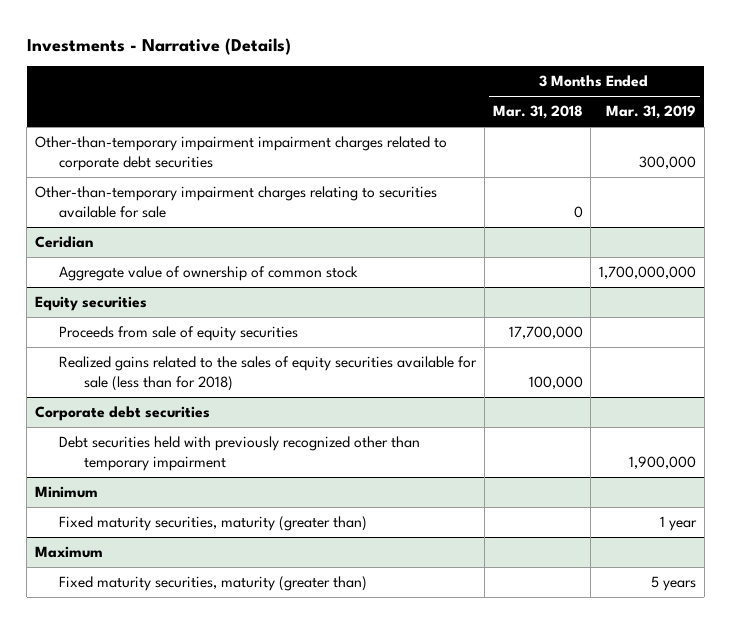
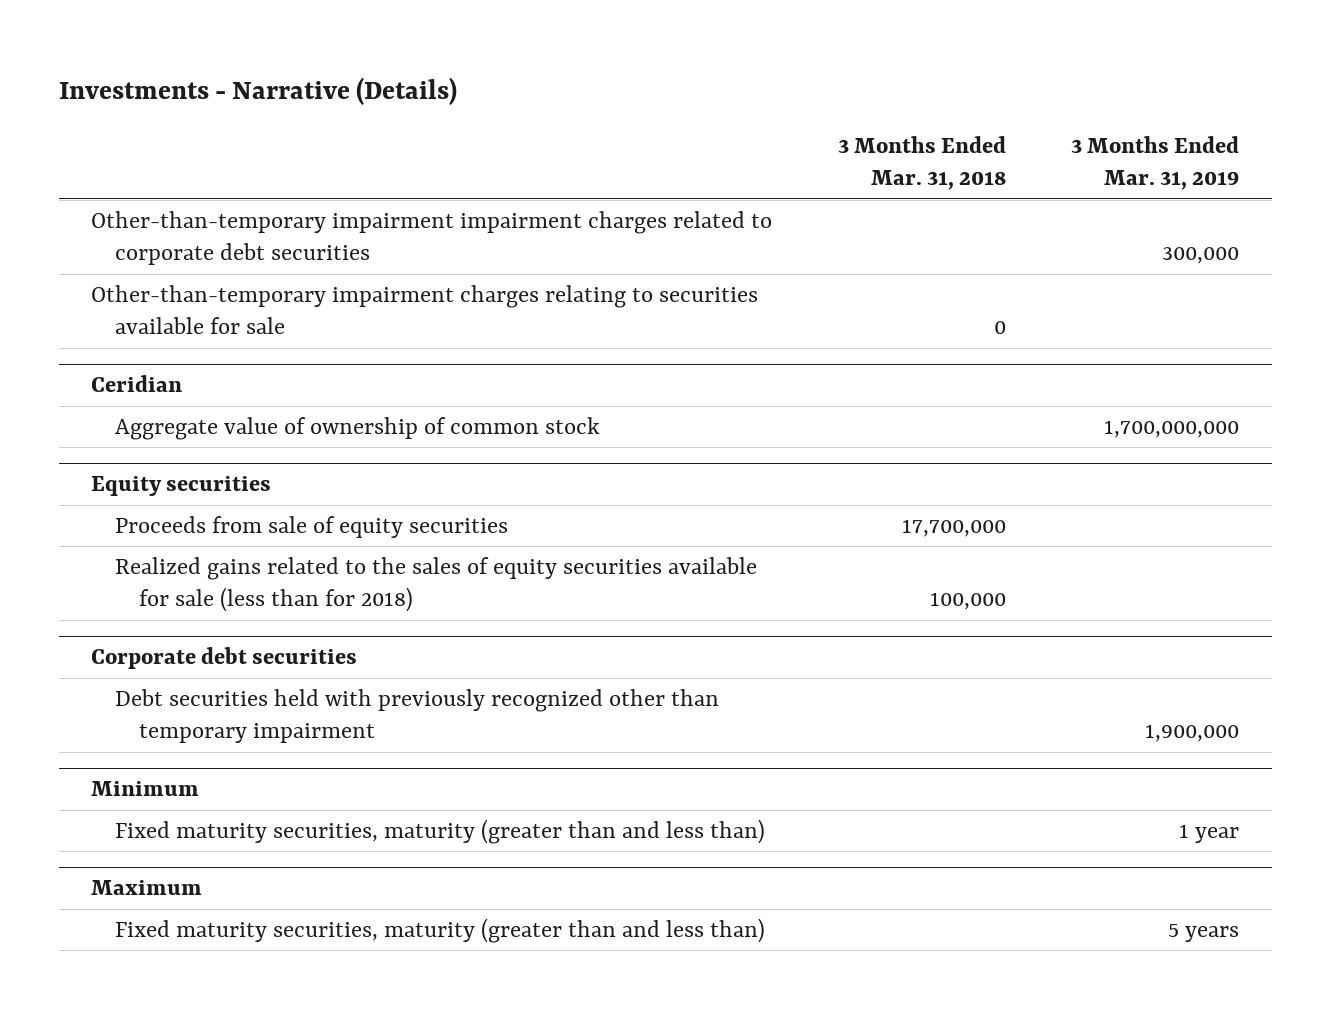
@ Minimum
- Fixed maturity securities, maturity (greater than) | | 1 year
+ Fixed maturity securities, maturity (greater than and less than) | | 1 year
@ Maximum
- Fixed maturity securities, maturity (greater than) | | 5 years
+ Fixed maturity securities, maturity (greater than and less than) | | 5 years

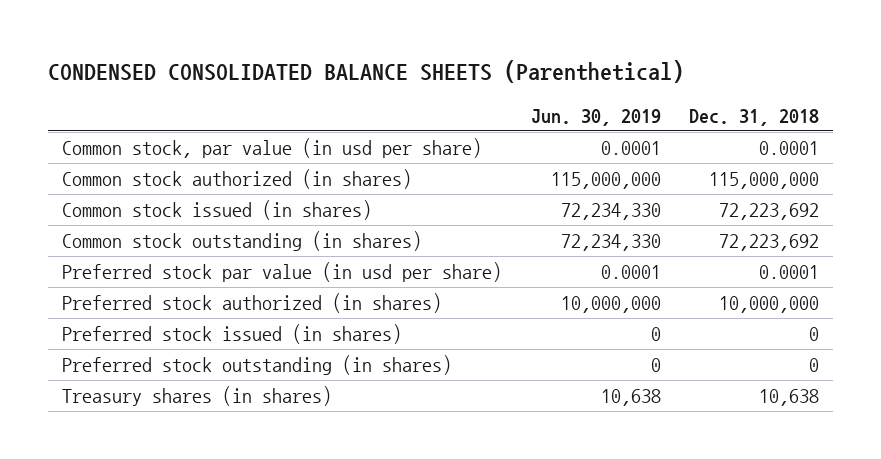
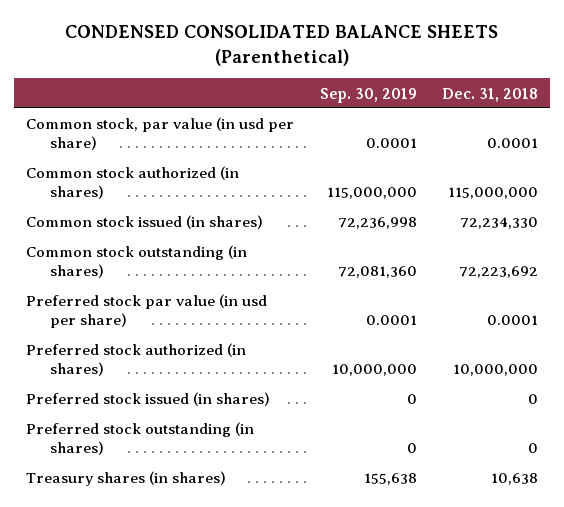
- | Jun. 30, 2019 | Dec. 31, 2018
+ | Sep. 30, 2019 | Dec. 31, 2018
- Common stock issued (in shares) | 72,234,330 | 72,223,692
+ Common stock issued (in shares) | 72,236,998 | 72,234,330

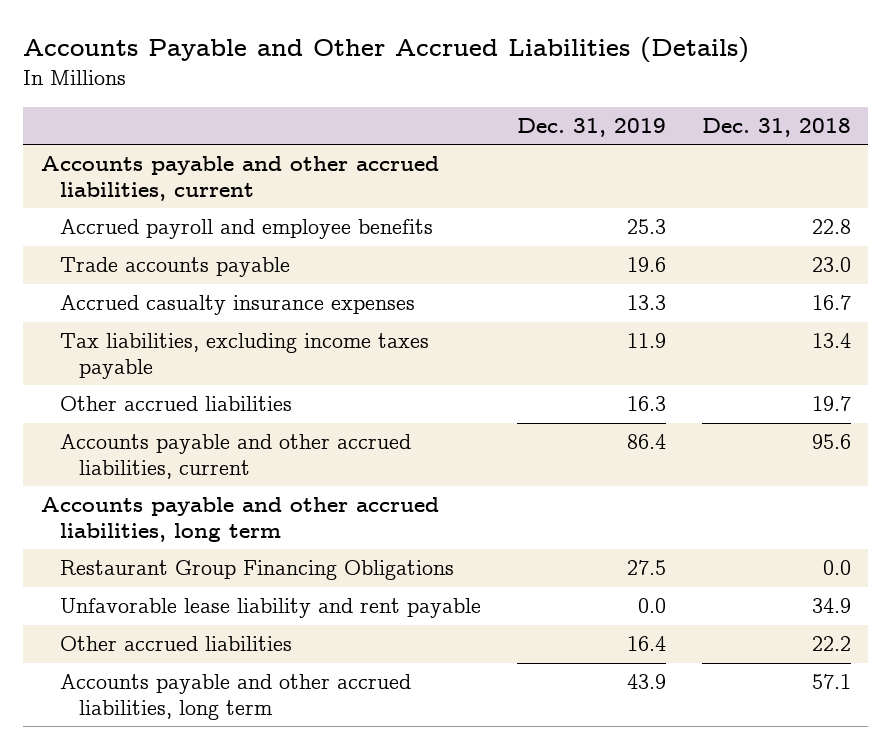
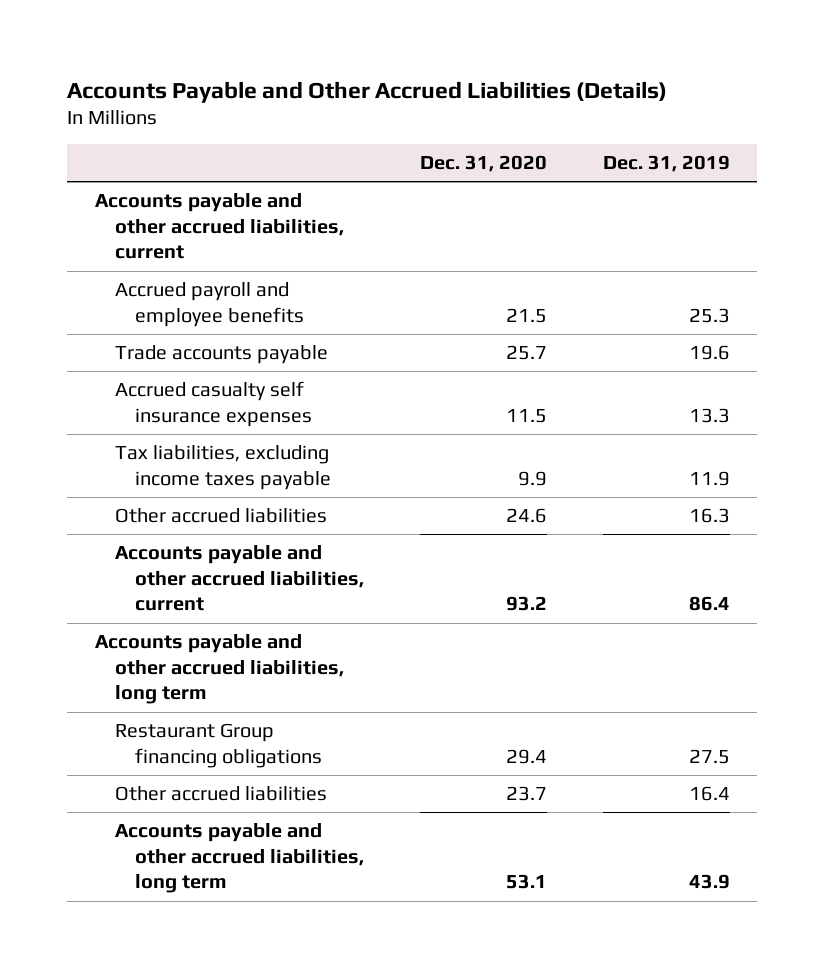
- | Dec. 31, 2019 | Dec. 31, 2018
+ | Dec. 31, 2020 | Dec. 31, 2019
- Accrued casualty insurance expenses | 13.3 | 16.7
+ Accrued casualty self insurance expenses | 11.5 | 13.3
- Restaurant Group Financing Obligations | 27.5 | 0.0
- Unfavorable lease liability and rent payable | 0.0 | 34.9
+ Restaurant Group financing obligations | 29.4 | 27.5

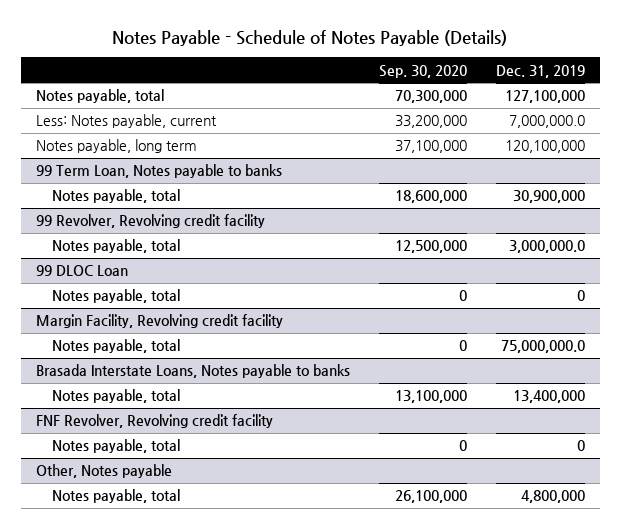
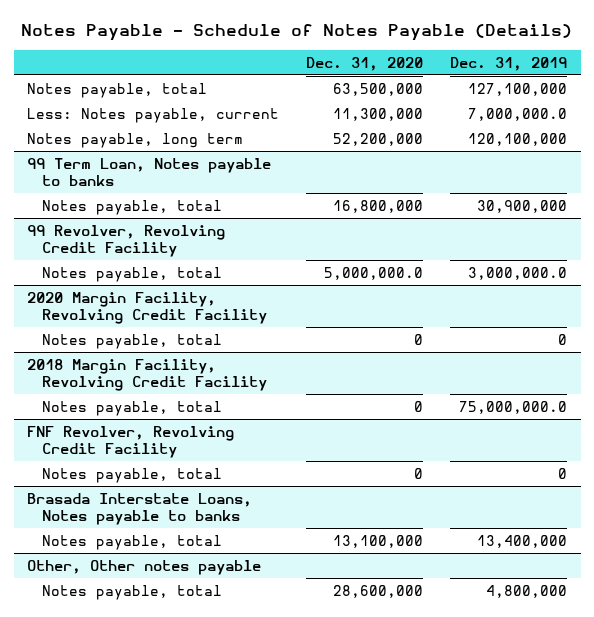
- | Sep. 30, 2020 | Dec. 31, 2019
+ | Dec. 31, 2020 | Dec. 31, 2019
- 99 Revolver, Revolving credit facility
+ 99 Revolver, Revolving Credit Facility
- 99 DLOC Loan
+ 2020 Margin Facility, Revolving Credit Facility
- Margin Facility, Revolving credit facility
+ 2018 Margin Facility, Revolving Credit Facility
+ FNF Revolver, Revolving Credit Facility
+ Notes payable, total | 0 | 0
- FNF Revolver, Revolving credit facility
- Notes payable, total | 0 | 0
- Other, Notes payable
+ Other, Other notes payable

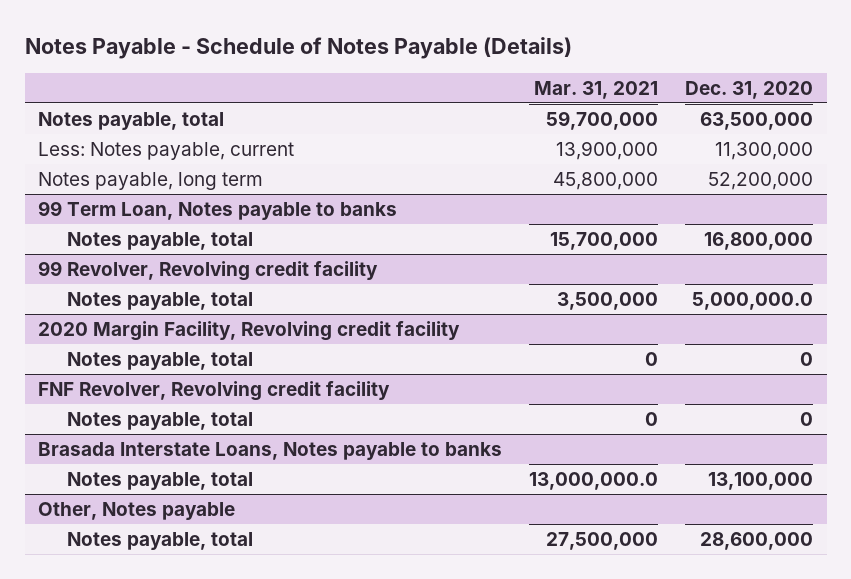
- | Dec. 31, 2020 | Dec. 31, 2019
+ | Mar. 31, 2021 | Dec. 31, 2020
- 99 Revolver, Revolving Credit Facility
+ 99 Revolver, Revolving credit facility
- 2020 Margin Facility, Revolving Credit Facility
- Notes payable, total | 0 | 0
- 2018 Margin Facility, Revolving Credit Facility
+ 2020 Margin Facility, Revolving credit facility
- FNF Revolver, Revolving Credit Facility
+ FNF Revolver, Revolving credit facility
- Other, Other notes payable
+ Other, Notes payable

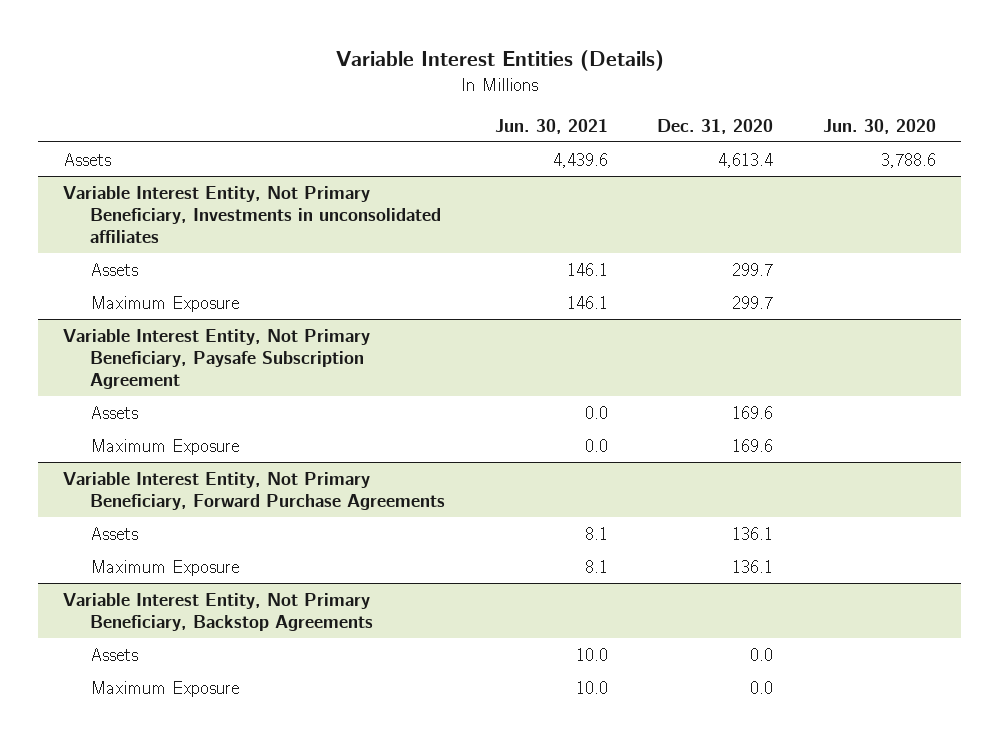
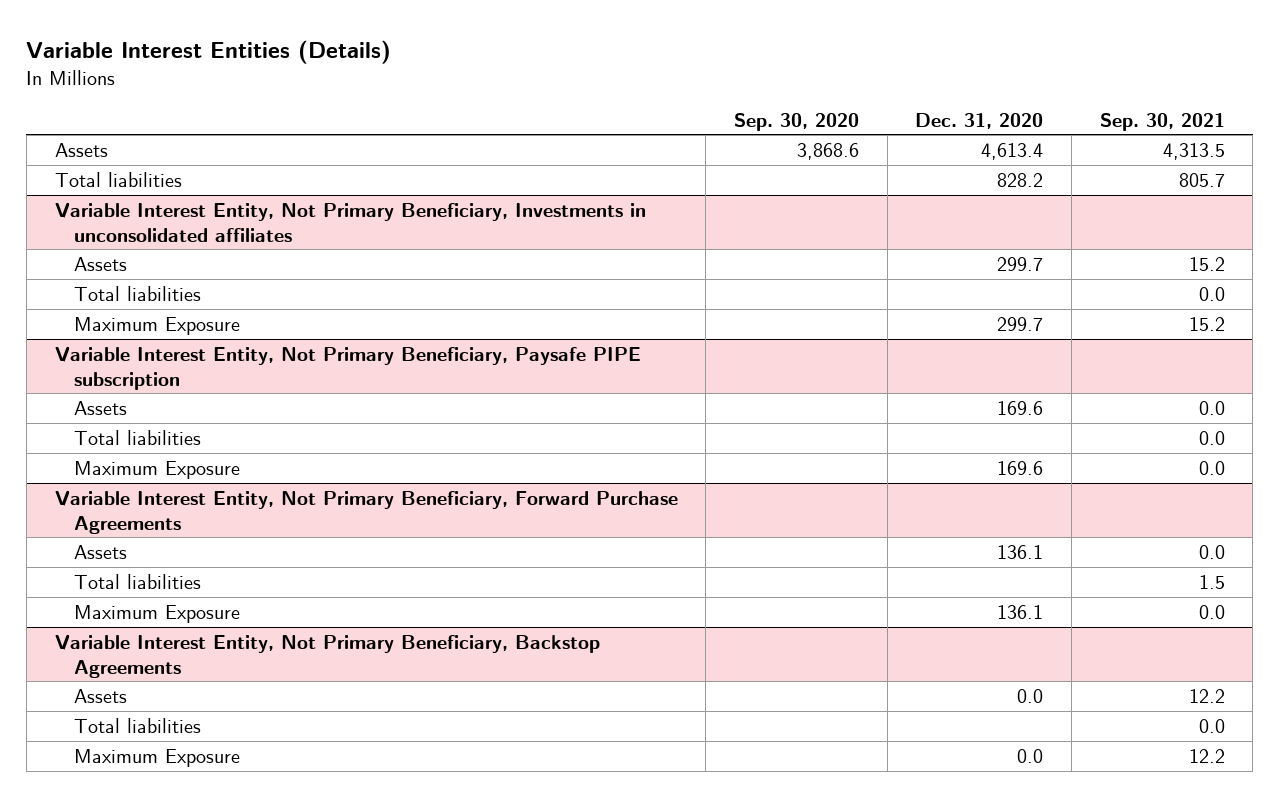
- | Jun. 30, 2021 | Dec. 31, 2020 | Jun. 30, 2020
+ | Sep. 30, 2020 | Dec. 31, 2020 | Sep. 30, 2021
+ Total liabilities | | 828.2 | 805.7
@ Variable Interest Entity, Not Primary Beneficiary, Investments in unconsolidated affiliates
+ Total liabilities | | | 0.0
- Variable Interest Entity, Not Primary Beneficiary, Paysafe Subscription Agreement
+ Variable Interest Entity, Not Primary Beneficiary, Paysafe PIPE subscription
+ Total liabilities | | | 0.0
@ Variable Interest Entity, Not Primary Beneficiary, Forward Purchase Agreements
+ Total liabilities | | | 1.5
@ Variable Interest Entity, Not Primary Beneficiary, Backstop Agreements
+ Total liabilities | | | 0.0

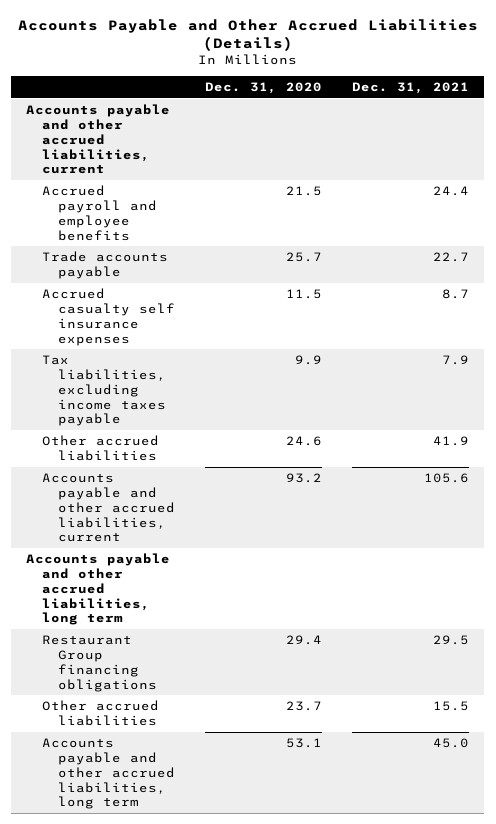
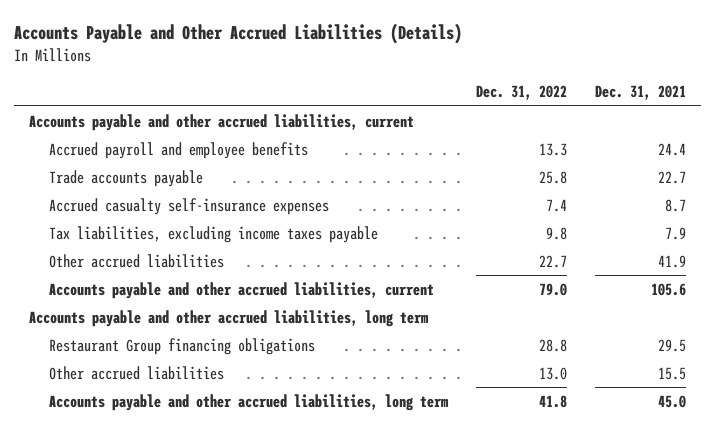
- | Dec. 31, 2020 | Dec. 31, 2021
+ | Dec. 31, 2022 | Dec. 31, 2021
- Accrued casualty self insurance expenses | 11.5 | 8.7
+ Accrued casualty self-insurance expenses | 7.4 | 8.7

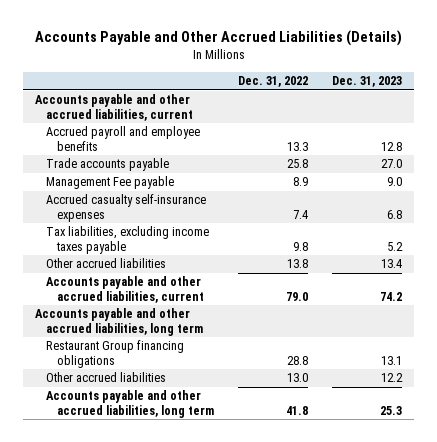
- | Dec. 31, 2022 | Dec. 31, 2021
+ | Dec. 31, 2022 | Dec. 31, 2023
+ Management Fee payable | 8.9 | 9.0
- Other accrued liabilities | 22.7 | 41.9
+ Other accrued liabilities | 13.8 | 13.4

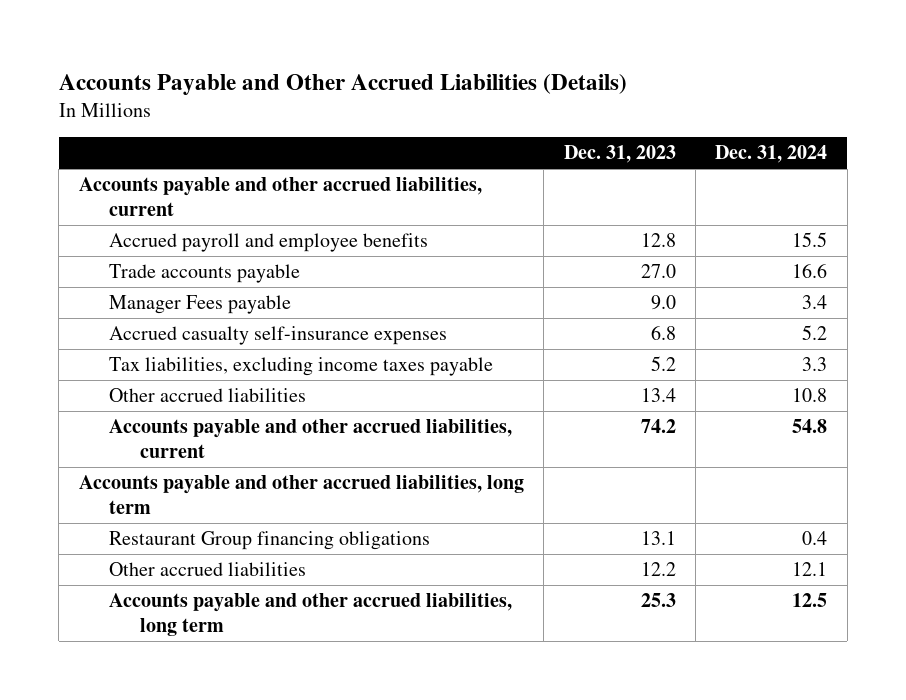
- | Dec. 31, 2022 | Dec. 31, 2023
+ | Dec. 31, 2023 | Dec. 31, 2024
- Management Fee payable | 8.9 | 9.0
+ Manager Fees payable | 9.0 | 3.4

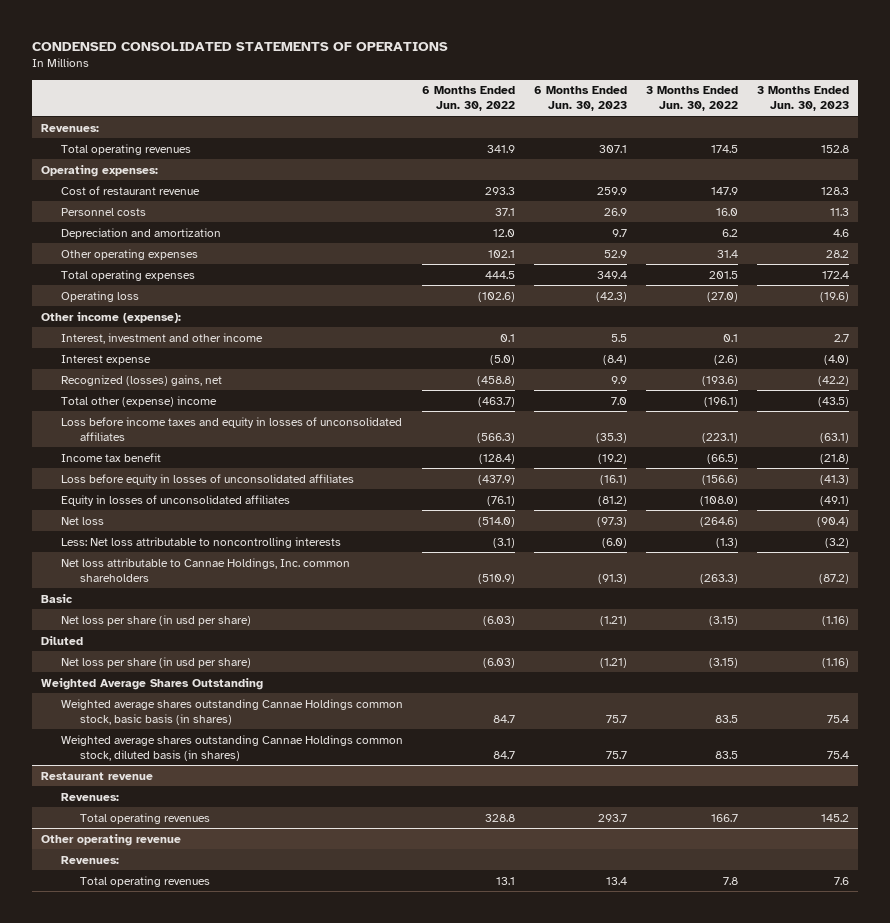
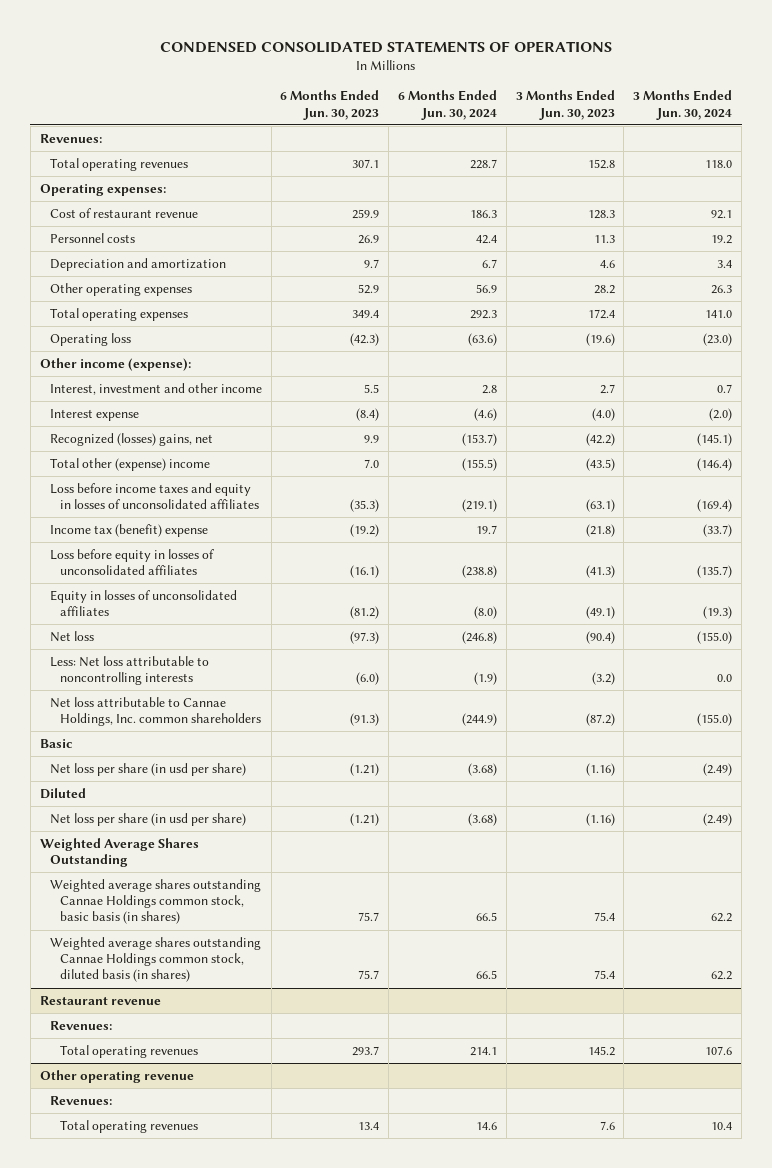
- | 6 Months Ended Jun. 30, 2022 | 6 Months Ended Jun. 30, 2023 | 3 Months Ended Jun. 30, 2022 | 3 Months Ended Jun. 30, 2023
+ | 6 Months Ended Jun. 30, 2023 | 6 Months Ended Jun. 30, 2024 | 3 Months Ended Jun. 30, 2023 | 3 Months Ended Jun. 30, 2024
- Income tax benefit | (128.4) | (19.2) | (66.5) | (21.8)
+ Income tax (benefit) expense | (19.2) | 19.7 | (21.8) | (33.7)

